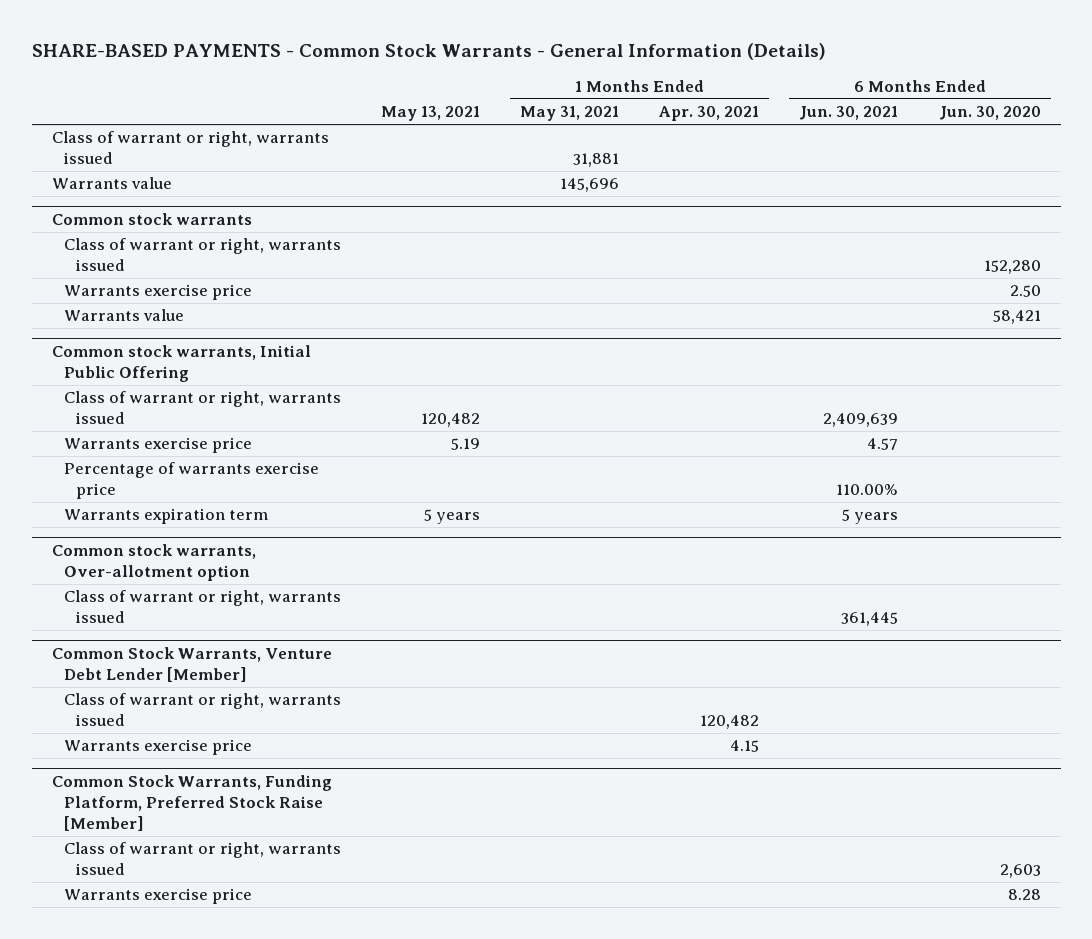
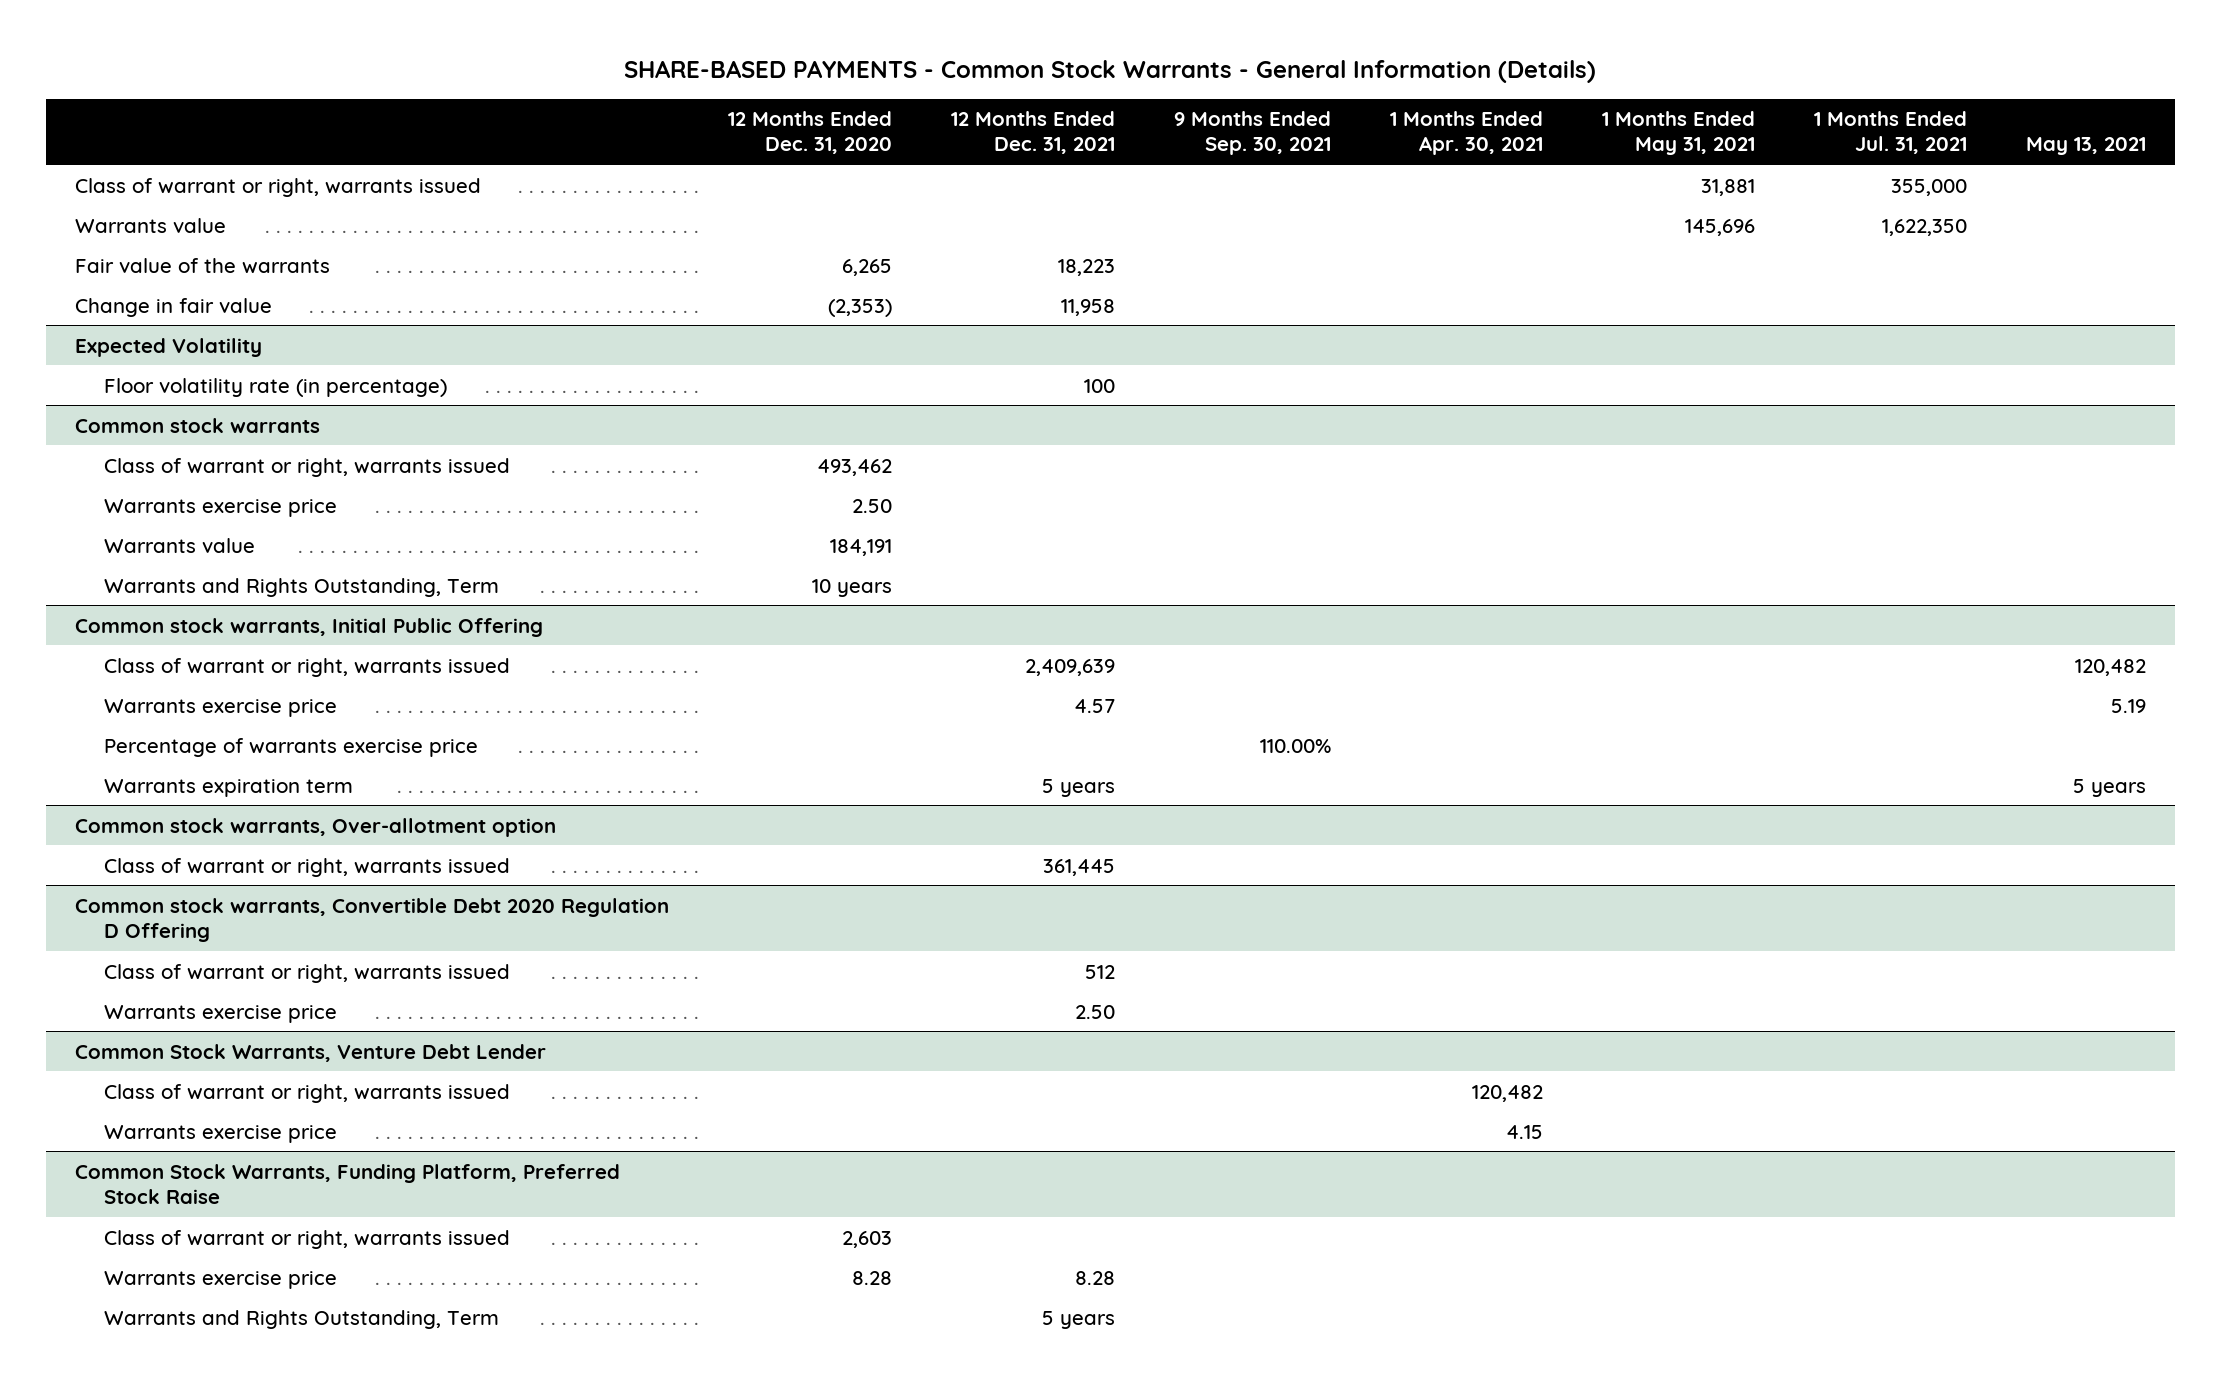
- | May 13, 2021 | 1 Months Ended May 31, 2021 | 1 Months Ended Apr. 30, 2021 | 6 Months Ended Jun. 30, 2021 | 6 Months Ended Jun. 30, 2020
+ | 12 Months Ended Dec. 31, 2020 | 12 Months Ended Dec. 31, 2021 | 9 Months Ended Sep. 30, 2021 | 1 Months Ended Apr. 30, 2021 | 1 Months Ended May 31, 2021 | 1 Months Ended Jul. 31, 2021 | May 13, 2021
+ Fair value of the warrants | 6,265 | 18,223 | | | | |
+ Change in fair value | (2,353) | 11,958 | | | | |
+ Expected Volatility
+ Floor volatility rate (in percentage) | | 100 | | | | |
@ Common stock warrants
+ Warrants and Rights Outstanding, Term | 10 years | | | | | |
- Common Stock Warrants, Venture Debt Lender [Member]
+ Common stock warrants, Convertible Debt 2020 Regulation D Offering
+ Class of warrant or right, warrants issued | | 512 | | | | |
+ Warrants exercise price | | 2.50 | | | | |
+ Common Stock Warrants, Venture Debt Lender
- Common Stock Warrants, Funding Platform, Preferred Stock Raise [Member]
+ Common Stock Warrants, Funding Platform, Preferred Stock Raise
+ Warrants and Rights Outstanding, Term | | 5 years | | | | |

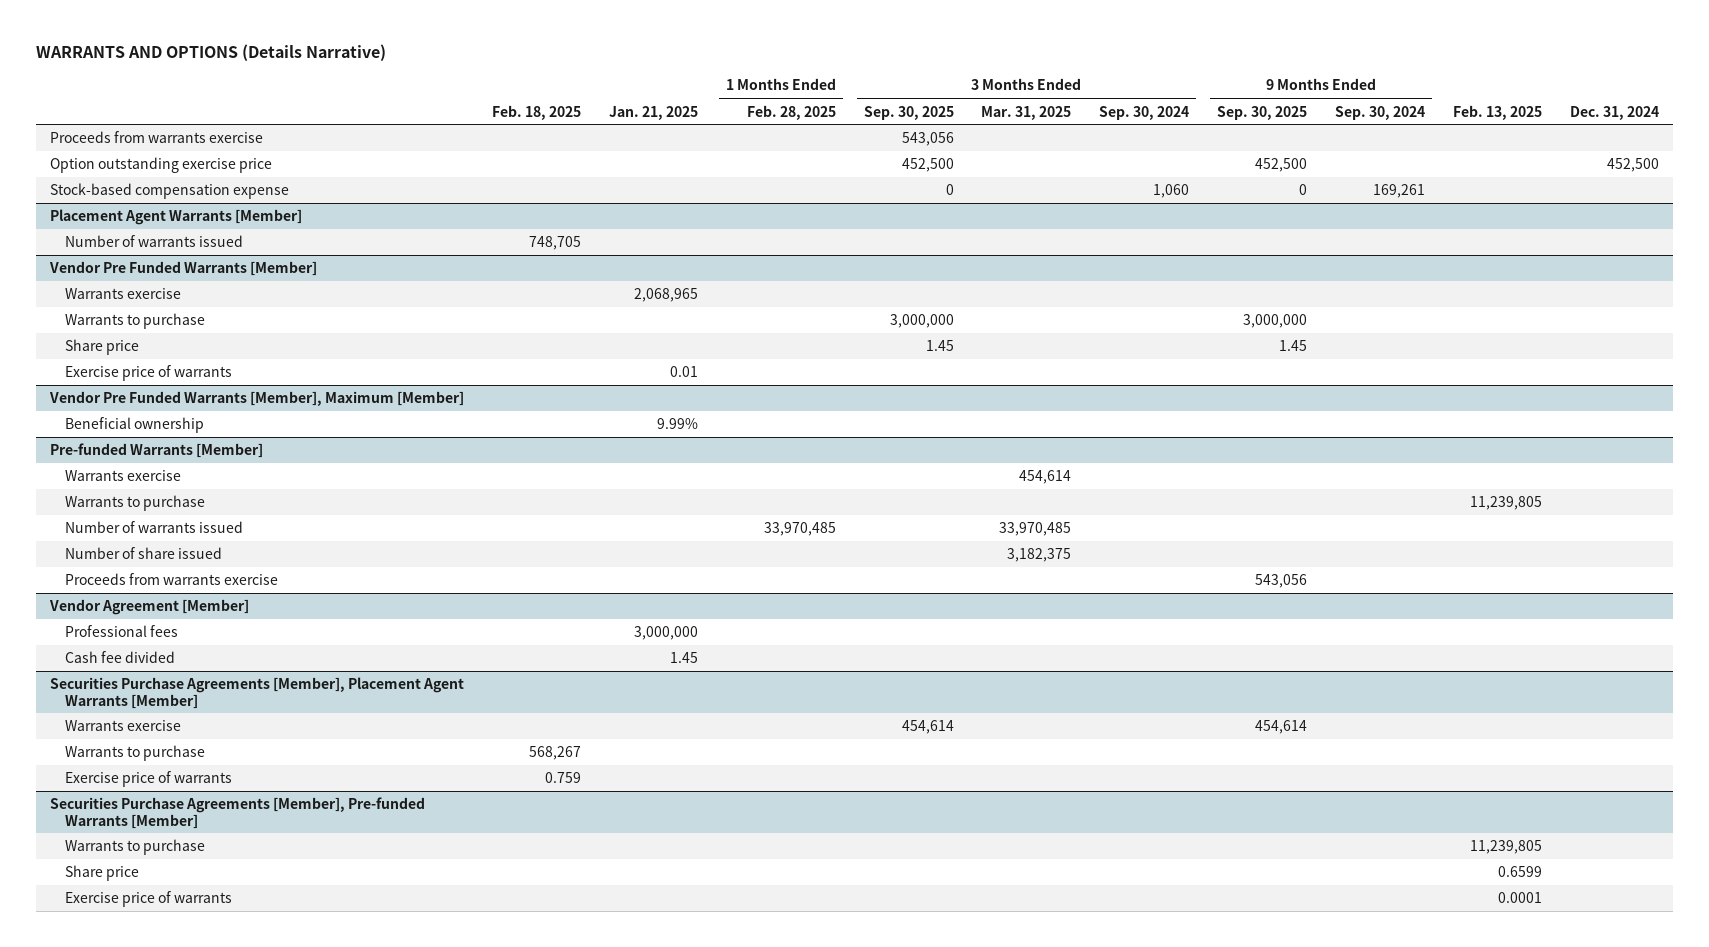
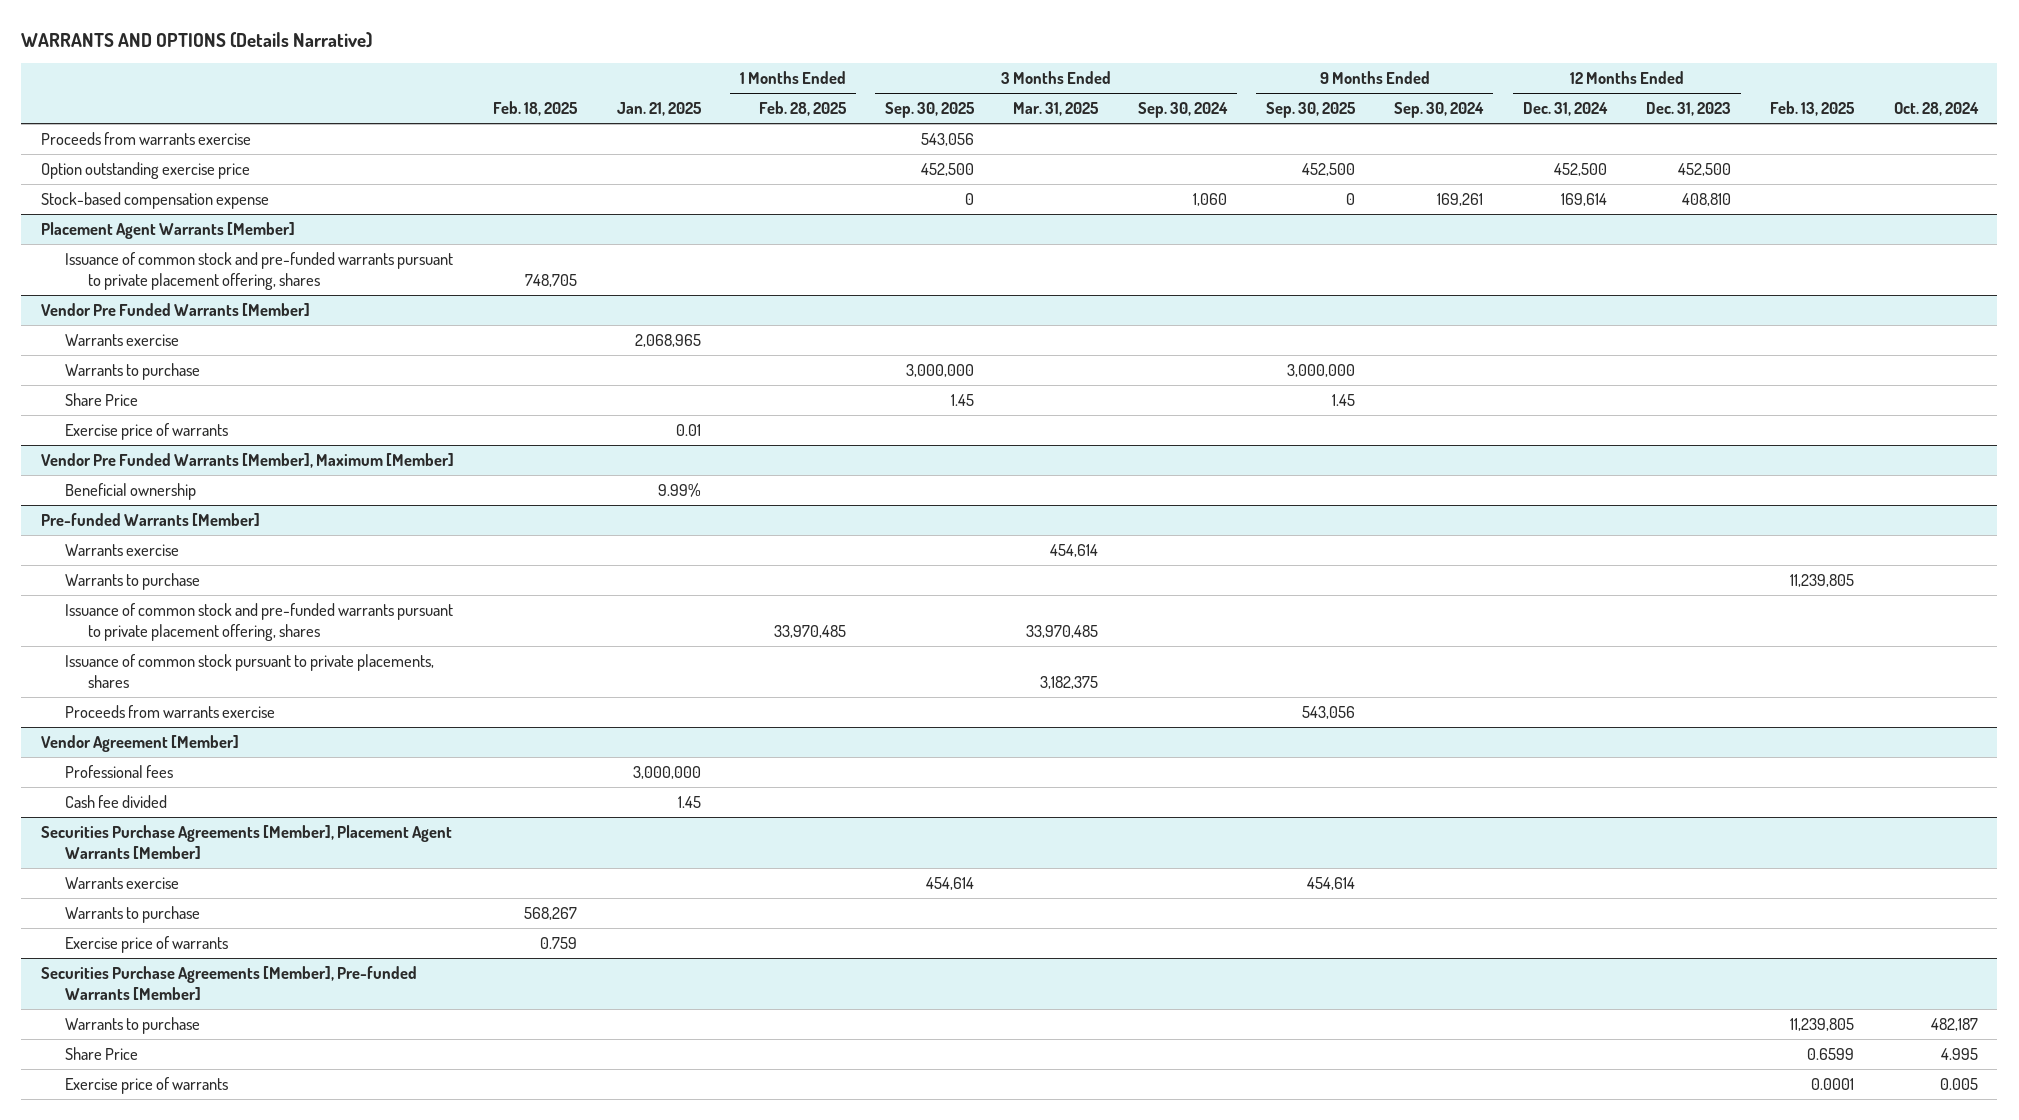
- | Feb. 18, 2025 | Jan. 21, 2025 | 1 Months Ended Feb. 28, 2025 | 3 Months Ended Sep. 30, 2025 | 3 Months Ended Mar. 31, 2025 | 3 Months Ended Sep. 30, 2024 | 9 Months Ended Sep. 30, 2025 | 9 Months Ended Sep. 30, 2024 | Feb. 13, 2025 | Dec. 31, 2024
+ | Feb. 18, 2025 | Jan. 21, 2025 | 1 Months Ended Feb. 28, 2025 | 3 Months Ended Sep. 30, 2025 | 3 Months Ended Mar. 31, 2025 | 3 Months Ended Sep. 30, 2024 | 9 Months Ended Sep. 30, 2025 | 9 Months Ended Sep. 30, 2024 | 12 Months Ended Dec. 31, 2024 | 12 Months Ended Dec. 31, 2023 | Feb. 13, 2025 | Oct. 28, 2024
@ Placement Agent Warrants [Member]
- Number of warrants issued | 748,705 | | | | | | | | |
+ Issuance of common stock and pre-funded warrants pursuant to private placement offering, shares | 748,705 | | | | | | | | | | |
@ Vendor Pre Funded Warrants [Member]
- Share price | | | | 1.45 | | | 1.45 | | |
+ Share Price | | | | 1.45 | | | 1.45 | | | | |
@ Pre-funded Warrants [Member]
- Number of warrants issued | | | 33,970,485 | | 33,970,485 | | | | |
- Number of share issued | | | | | 3,182,375 | | | | |
+ Issuance of common stock and pre-funded warrants pursuant to private placement offering, shares | | | 33,970,485 | | 33,970,485 | | | | | | |
+ Issuance of common stock pursuant to private placements, shares | | | | | 3,182,375 | | | | | | |
@ Securities Purchase Agreements [Member], Pre-funded Warrants [Member]
- Share price | | | | | | | | | 0.6599 |
+ Share Price | | | | | | | | | | | 0.6599 | 4.995

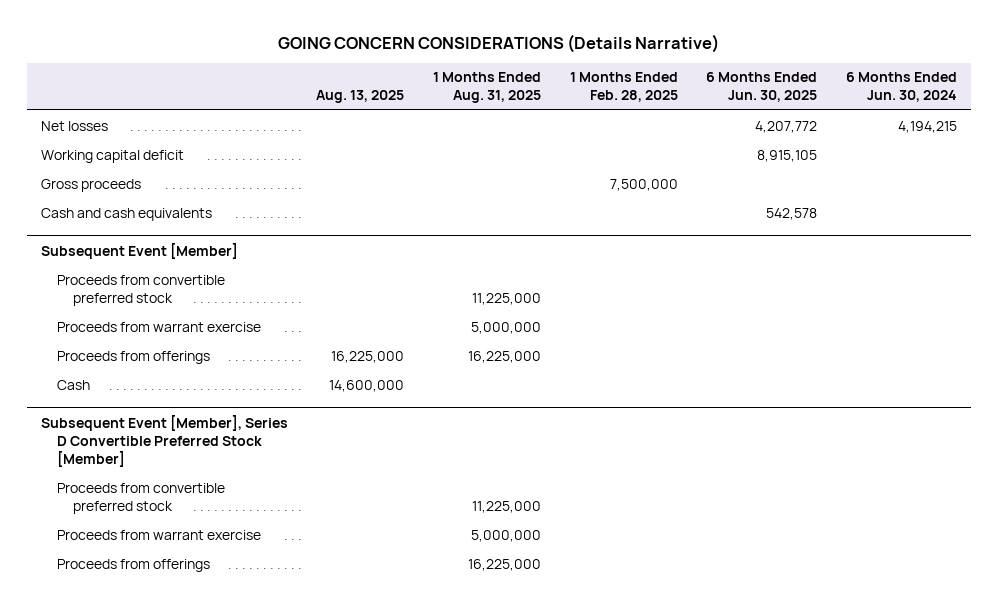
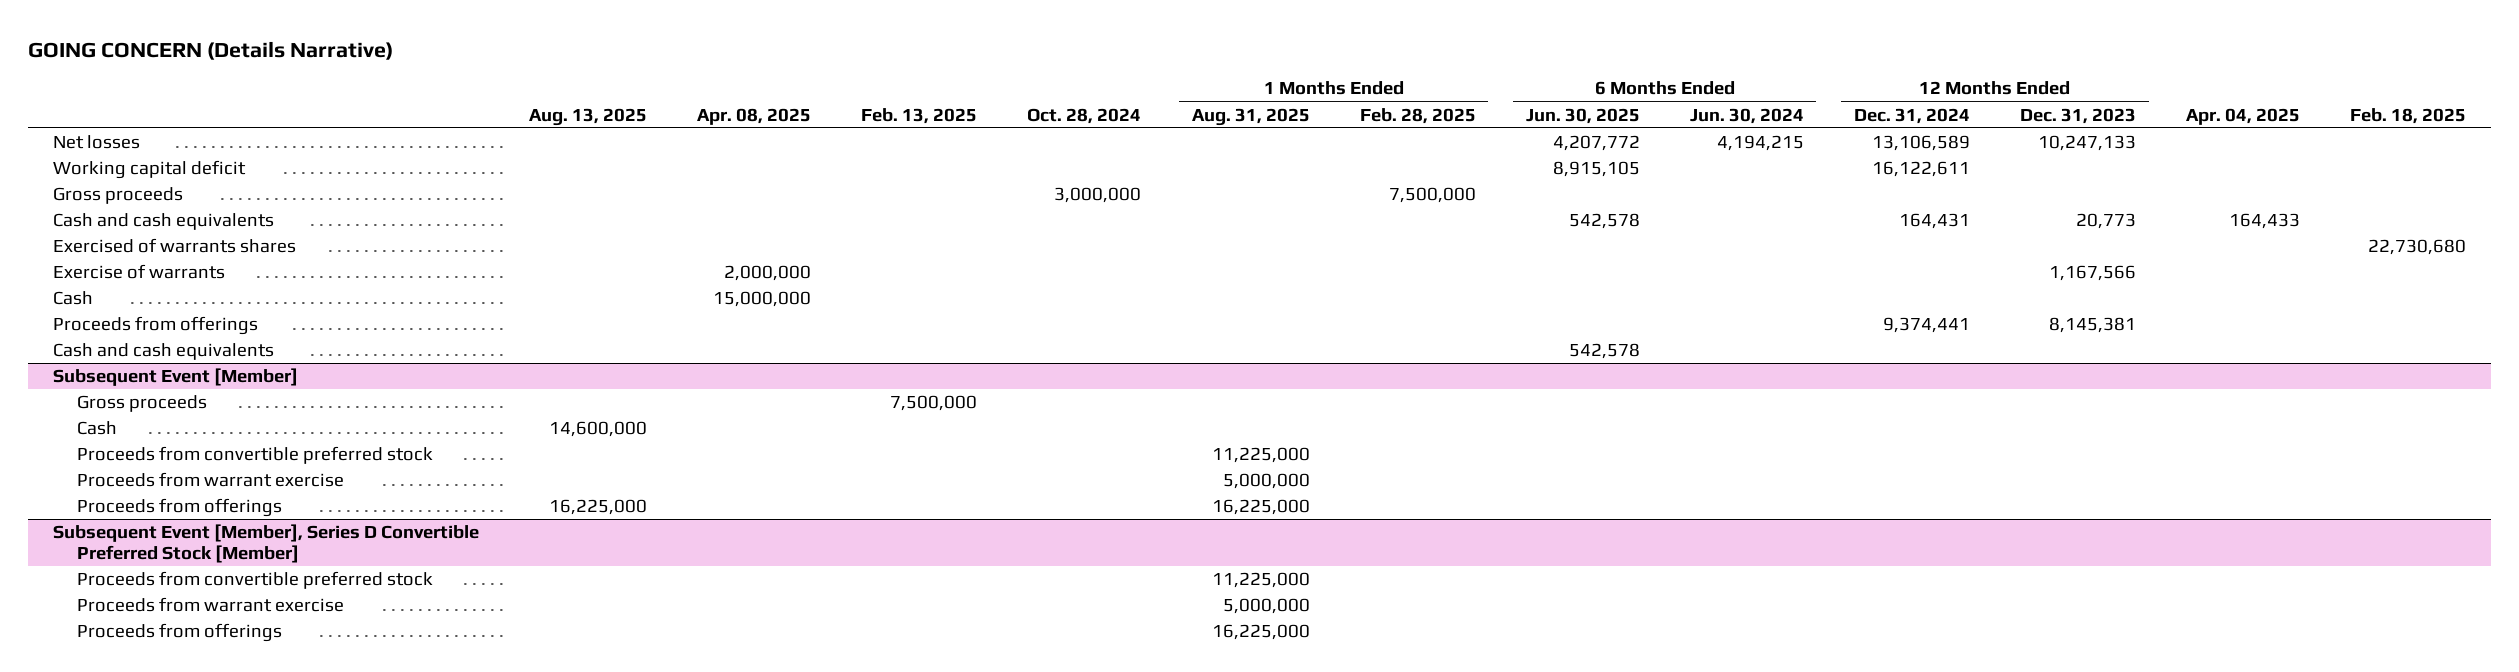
- GOING CONCERN CONSIDERATIONS (Details Narrative)
+ GOING CONCERN (Details Narrative)
- | Aug. 13, 2025 | 1 Months Ended Aug. 31, 2025 | 1 Months Ended Feb. 28, 2025 | 6 Months Ended Jun. 30, 2025 | 6 Months Ended Jun. 30, 2024
+ | Aug. 13, 2025 | Apr. 08, 2025 | Feb. 13, 2025 | Oct. 28, 2024 | 1 Months Ended Aug. 31, 2025 | 1 Months Ended Feb. 28, 2025 | 6 Months Ended Jun. 30, 2025 | 6 Months Ended Jun. 30, 2024 | 12 Months Ended Dec. 31, 2024 | 12 Months Ended Dec. 31, 2023 | Apr. 04, 2025 | Feb. 18, 2025
+ Exercised of warrants shares | | | | | | | | | | | | 22,730,680
+ Exercise of warrants | | 2,000,000 | | | | | | | | 1,167,566 | |
+ Cash | | 15,000,000 | | | | | | | | | |
+ Proceeds from offerings | | | | | | | | | 9,374,441 | 8,145,381 | |
+ Cash and cash equivalents | | | | | | | 542,578 | | | | |
@ Subsequent Event [Member]
+ Gross proceeds | | | 7,500,000 | | | | | | | | |
moved up: Cash | 14,600,000 | | | | | | | | | | |

